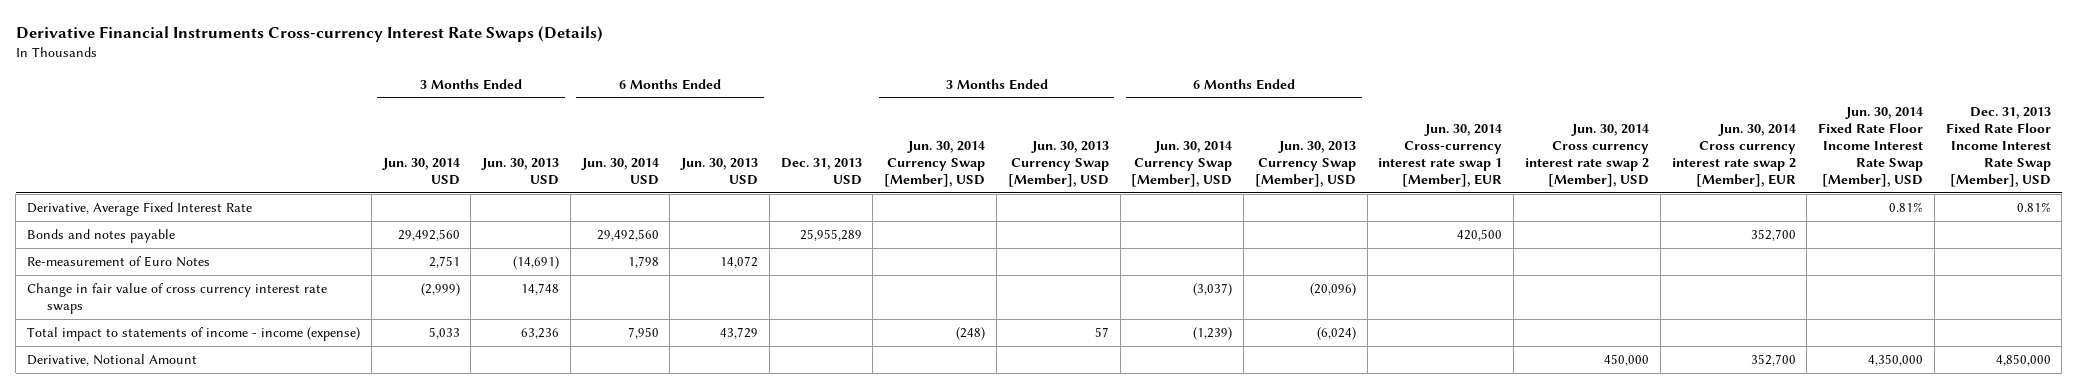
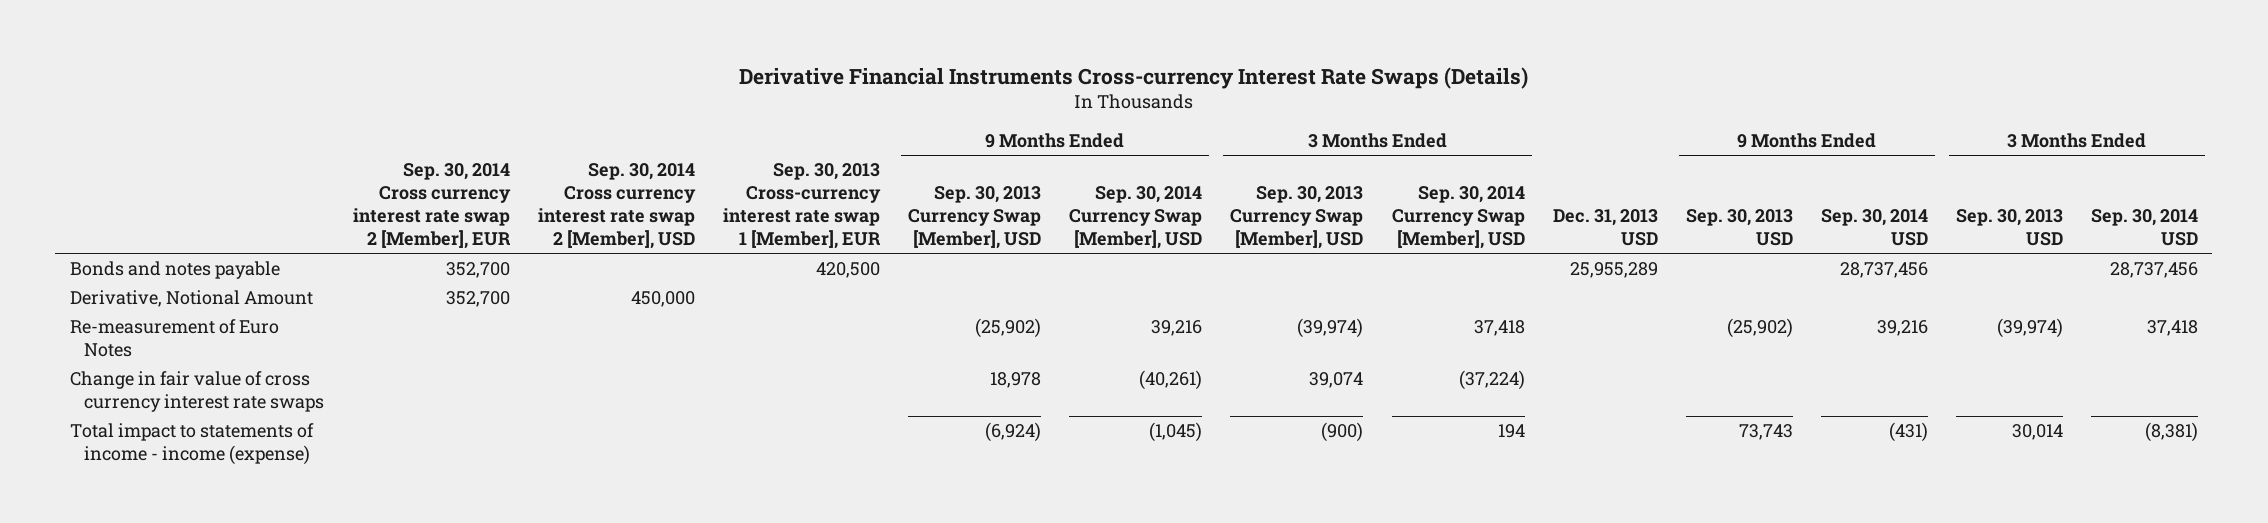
- | 3 Months Ended Jun. 30, 2014 USD | 3 Months Ended Jun. 30, 2013 USD | 6 Months Ended Jun. 30, 2014 USD | 6 Months Ended Jun. 30, 2013 USD | Dec. 31, 2013 USD | 3 Months Ended Jun. 30, 2014 Currency Swap [Member], USD | 3 Months Ended Jun. 30, 2013 Currency Swap [Member], USD | 6 Months Ended Jun. 30, 2014 Currency Swap [Member], USD | 6 Months Ended Jun. 30, 2013 Currency Swap [Member], USD | Jun. 30, 2014 Cross-currency interest rate swap 1 [Member], EUR | Jun. 30, 2014 Cross currency interest rate swap 2 [Member], USD | Jun. 30, 2014 Cross currency interest rate swap 2 [Member], EUR | Jun. 30, 2014 Fixed Rate Floor Income Interest Rate Swap [Member], USD | Dec. 31, 2013 Fixed Rate Floor Income Interest Rate Swap [Member], USD
+ | Sep. 30, 2014 Cross currency interest rate swap 2 [Member], EUR | Sep. 30, 2014 Cross currency interest rate swap 2 [Member], USD | Sep. 30, 2013 Cross-currency interest rate swap 1 [Member], EUR | 9 Months Ended Sep. 30, 2013 Currency Swap [Member], USD | 9 Months Ended Sep. 30, 2014 Currency Swap [Member], USD | 3 Months Ended Sep. 30, 2013 Currency Swap [Member], USD | 3 Months Ended Sep. 30, 2014 Currency Swap [Member], USD | Dec. 31, 2013 USD | 9 Months Ended Sep. 30, 2013 USD | 9 Months Ended Sep. 30, 2014 USD | 3 Months Ended Sep. 30, 2013 USD | 3 Months Ended Sep. 30, 2014 USD
- Derivative, Average Fixed Interest Rate | | | | | | | | | | | | | 0.81% | 0.81%
moved up: Derivative, Notional Amount | 352,700 | 450,000 | | | | | | | | | |

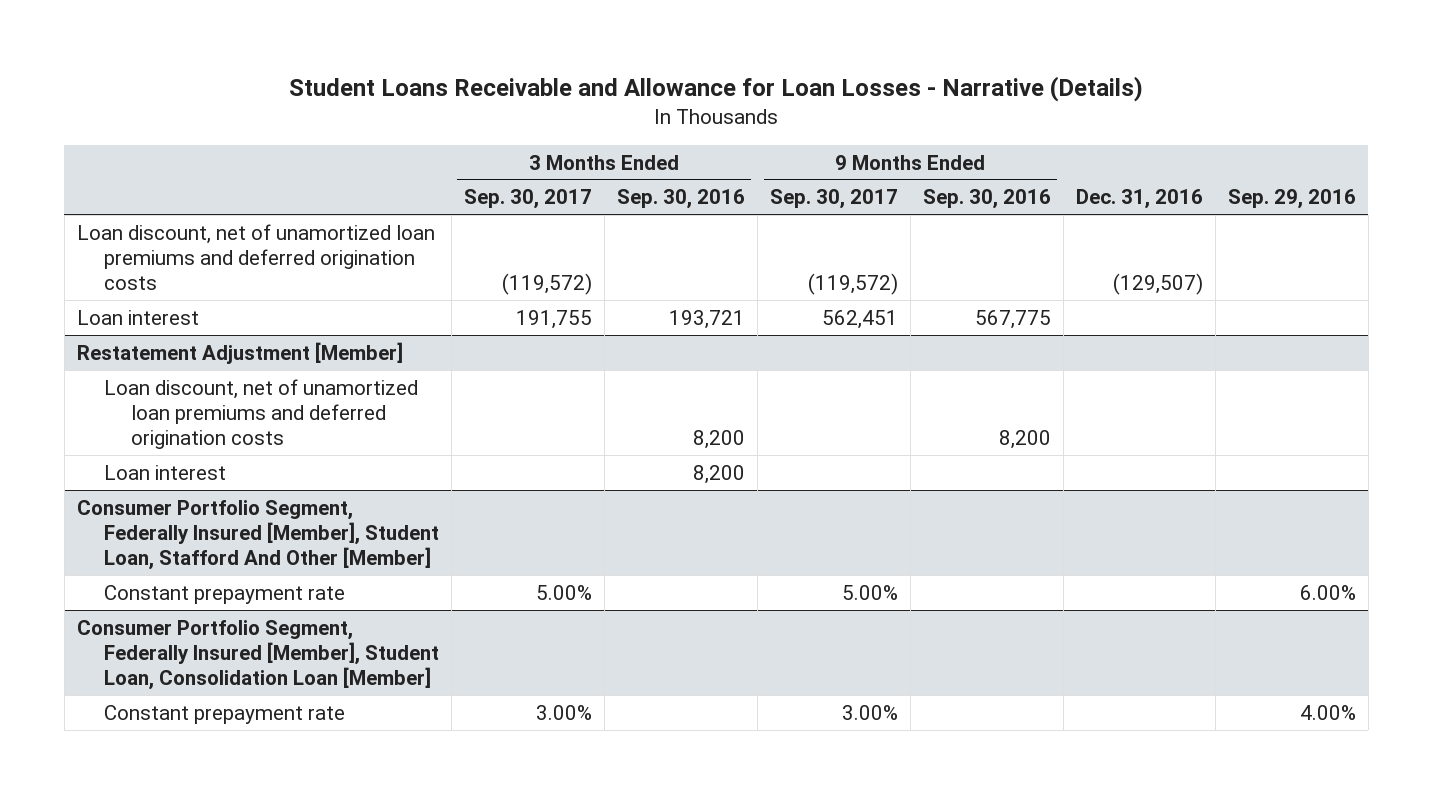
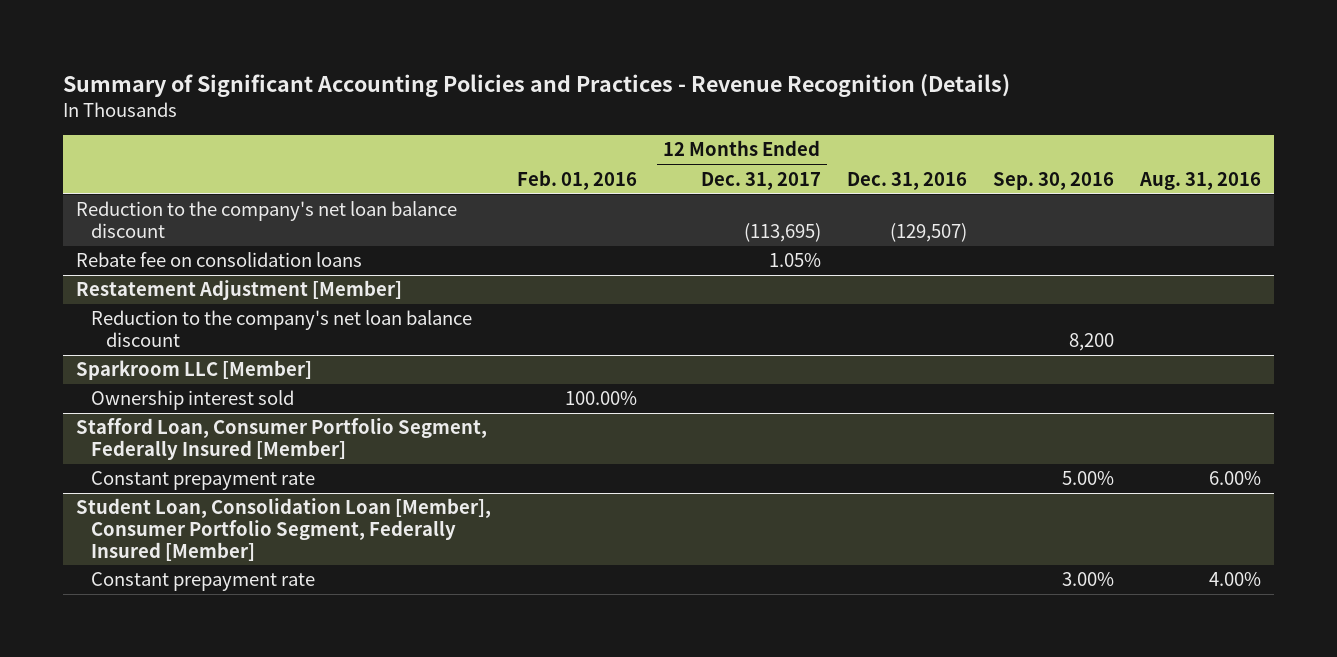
- Student Loans Receivable and Allowance for Loan Losses - Narrative (Details)
+ Summary of Significant Accounting Policies and Practices - Revenue Recognition (Details)
- | 3 Months Ended Sep. 30, 2017 | 3 Months Ended Sep. 30, 2016 | 9 Months Ended Sep. 30, 2017 | 9 Months Ended Sep. 30, 2016 | Dec. 31, 2016 | Sep. 29, 2016
+ | Feb. 01, 2016 | 12 Months Ended Dec. 31, 2017 | Dec. 31, 2016 | Sep. 30, 2016 | Aug. 31, 2016
- Loan discount, net of unamortized loan premiums and deferred origination costs | (119,572) | | (119,572) | | (129,507) |
- Loan interest | 191,755 | 193,721 | 562,451 | 567,775 | |
+ Reduction to the company's net loan balance discount | | (113,695) | (129,507) | |
+ Rebate fee on consolidation loans | | 1.05% | | |
@ Restatement Adjustment [Member]
- Loan discount, net of unamortized loan premiums and deferred origination costs | | 8,200 | | 8,200 | |
- Loan interest | | 8,200 | | | |
- Consumer Portfolio Segment, Federally Insured [Member], Student Loan, Stafford And Other [Member]
@ Restatement Adjustment [Member]
+ Reduction to the company's net loan balance discount | | | | 8,200 |
+ Sparkroom LLC [Member]
+ Ownership interest sold | 100.00% | | | |
+ Stafford Loan, Consumer Portfolio Segment, Federally Insured [Member]
- Consumer Portfolio Segment, Federally Insured [Member], Student Loan, Consolidation Loan [Member]
+ Student Loan, Consolidation Loan [Member], Consumer Portfolio Segment, Federally Insured [Member]

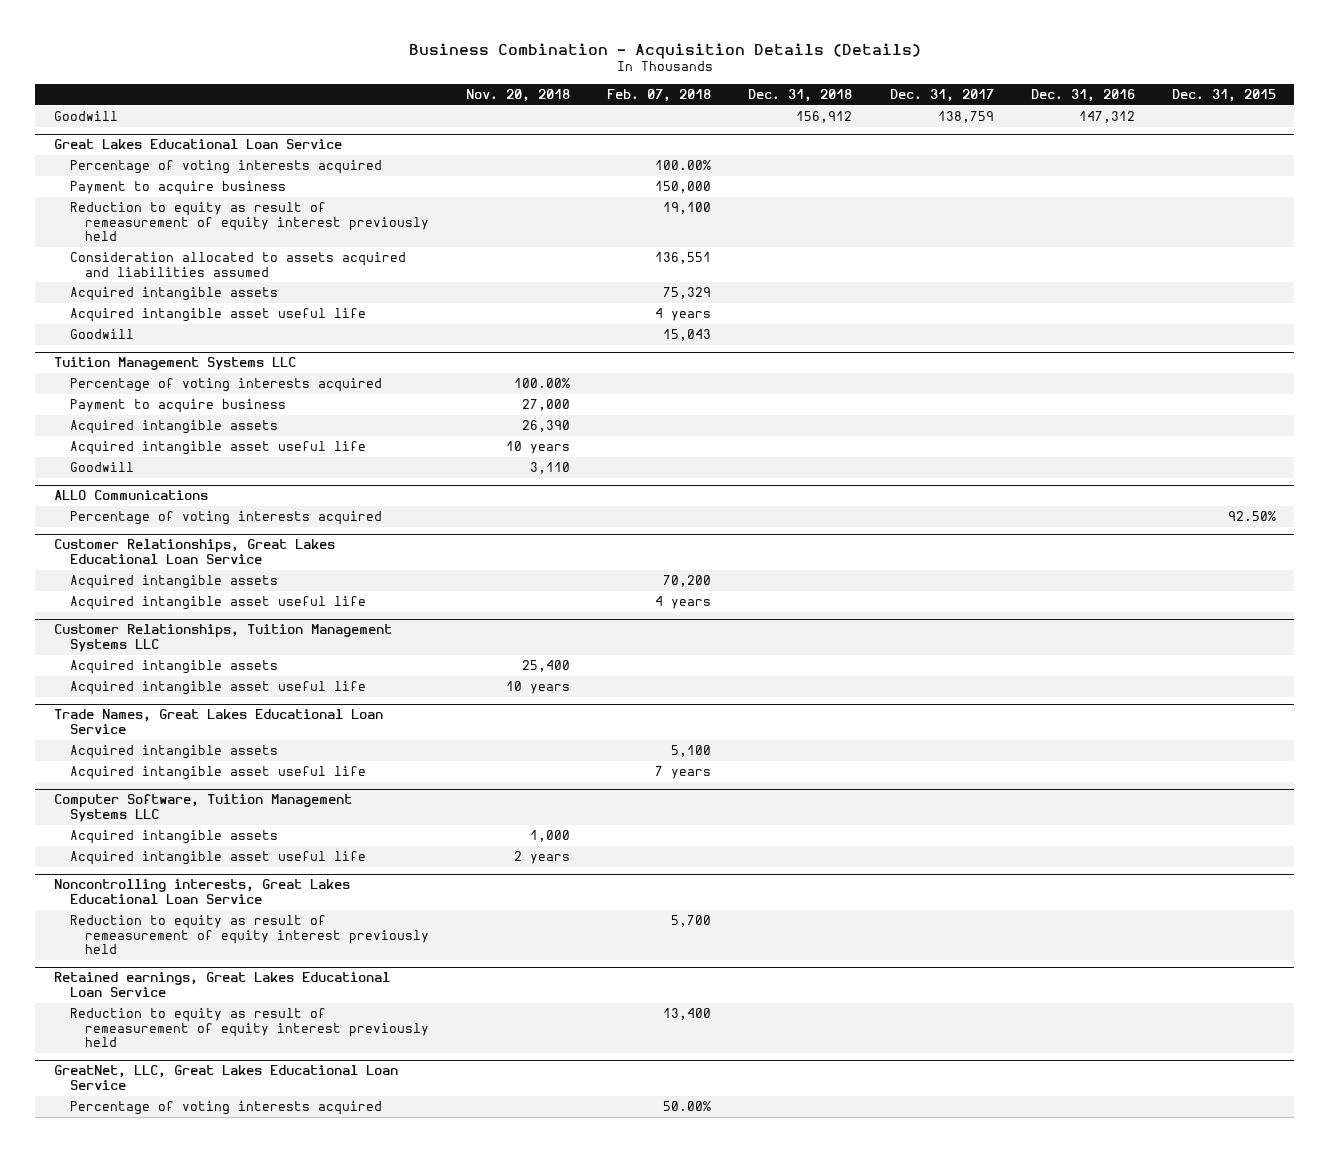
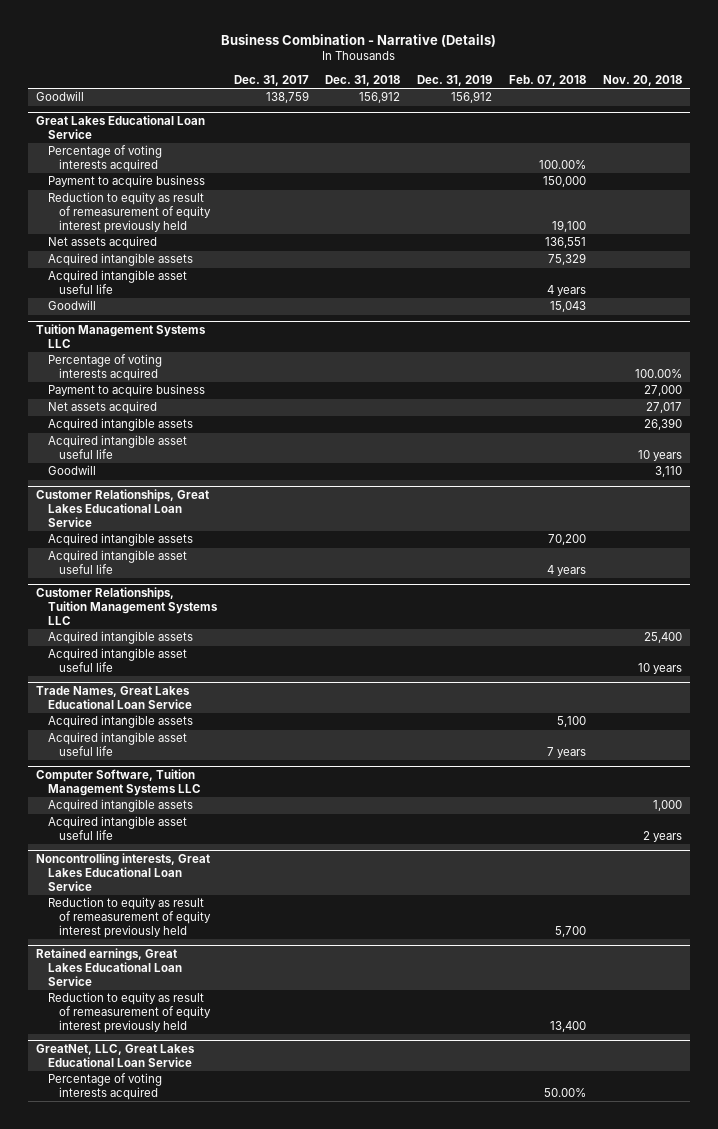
- Business Combination - Acquisition Details (Details)
+ Business Combination - Narrative (Details)
- | Nov. 20, 2018 | Feb. 07, 2018 | Dec. 31, 2018 | Dec. 31, 2017 | Dec. 31, 2016 | Dec. 31, 2015
+ | Dec. 31, 2017 | Dec. 31, 2018 | Dec. 31, 2019 | Feb. 07, 2018 | Nov. 20, 2018
@ Great Lakes Educational Loan Service
- Consideration allocated to assets acquired and liabilities assumed | | 136,551 | | | |
+ Net assets acquired | | | | 136,551 |
@ Tuition Management Systems LLC
+ Net assets acquired | | | | | 27,017
- ALLO Communications
- Percentage of voting interests acquired | | | | | | 92.50%

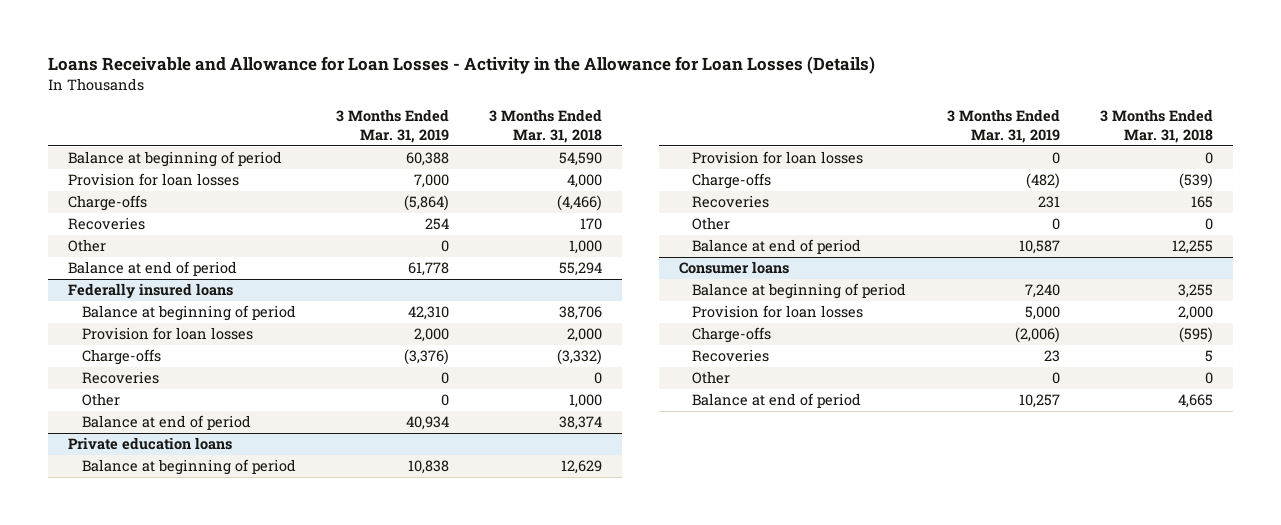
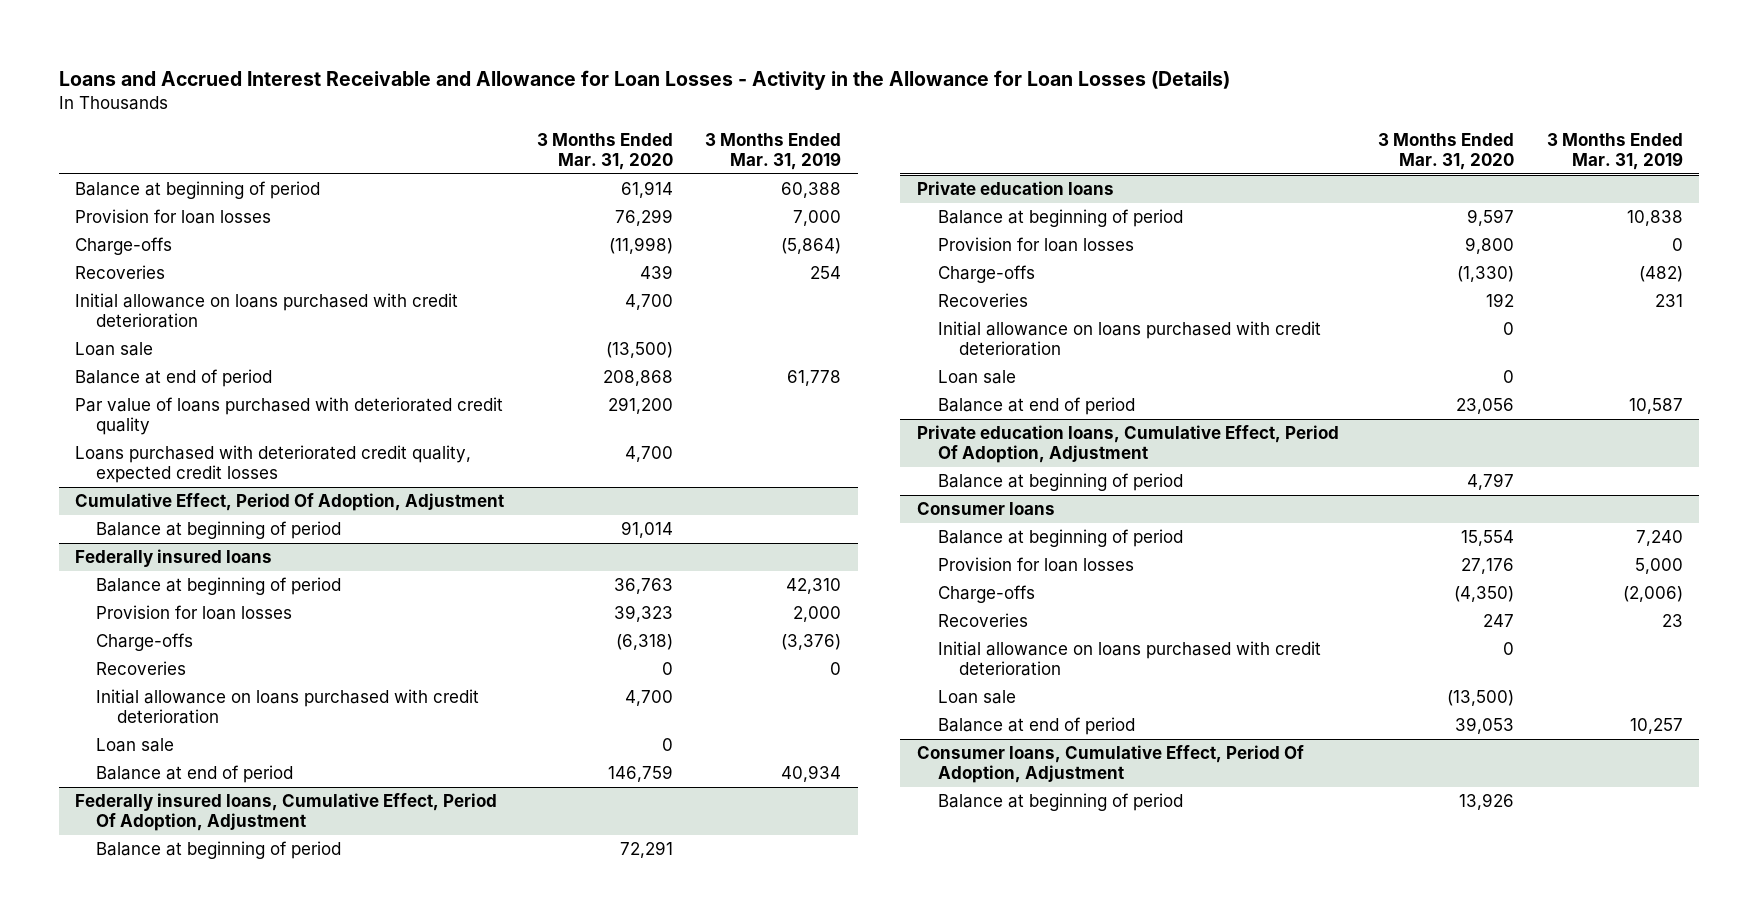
- Loans Receivable and Allowance for Loan Losses - Activity in the Allowance for Loan Losses (Details)
+ Loans and Accrued Interest Receivable and Allowance for Loan Losses - Activity in the Allowance for Loan Losses (Details)
- | 3 Months Ended Mar. 31, 2019 | 3 Months Ended Mar. 31, 2018
+ | 3 Months Ended Mar. 31, 2020 | 3 Months Ended Mar. 31, 2019
- Other | 0 | 1,000
+ Initial allowance on loans purchased with credit deterioration | 4,700 |
+ Loan sale | (13,500) |
+ Par value of loans purchased with deteriorated credit quality | 291,200 |
+ Loans purchased with deteriorated credit quality, expected credit losses | 4,700 |
+ Cumulative Effect, Period Of Adoption, Adjustment
+ Balance at beginning of period | 91,014 |
@ Federally insured loans
- Other | 0 | 1,000
+ Initial allowance on loans purchased with credit deterioration | 4,700 |
+ Loan sale | 0 |
+ Federally insured loans, Cumulative Effect, Period Of Adoption, Adjustment
+ Balance at beginning of period | 72,291 |
@ Private education loans
- Other | 0 | 0
+ Initial allowance on loans purchased with credit deterioration | 0 |
+ Loan sale | 0 |
+ Private education loans, Cumulative Effect, Period Of Adoption, Adjustment
+ Balance at beginning of period | 4,797 |
@ Consumer loans
- Other | 0 | 0
+ Initial allowance on loans purchased with credit deterioration | 0 |
+ Loan sale | (13,500) |
+ Consumer loans, Cumulative Effect, Period Of Adoption, Adjustment
+ Balance at beginning of period | 13,926 |

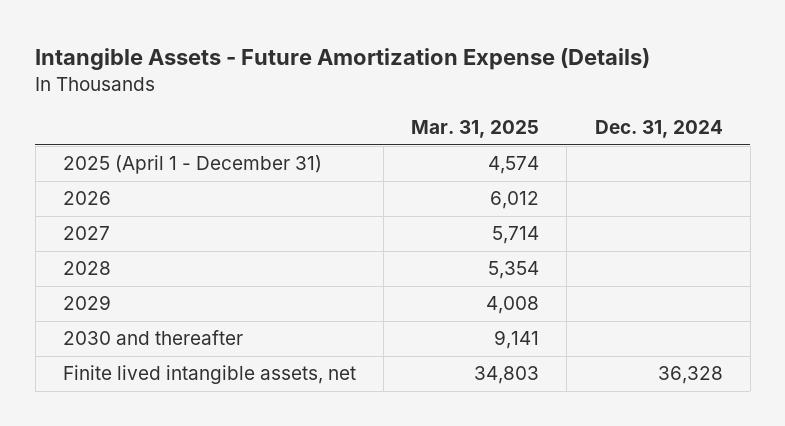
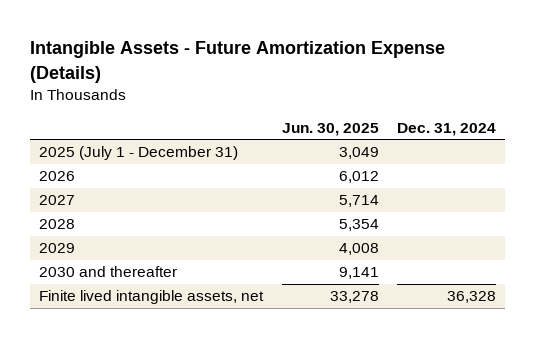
- | Mar. 31, 2025 | Dec. 31, 2024
+ | Jun. 30, 2025 | Dec. 31, 2024
- 2025 (April 1 - December 31) | 4,574 |
+ 2025 (July 1 - December 31) | 3,049 |

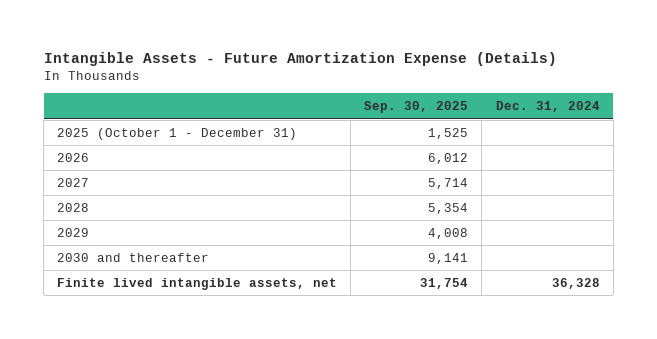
- | Jun. 30, 2025 | Dec. 31, 2024
+ | Sep. 30, 2025 | Dec. 31, 2024
- 2025 (July 1 - December 31) | 3,049 |
+ 2025 (October 1 - December 31) | 1,525 |

